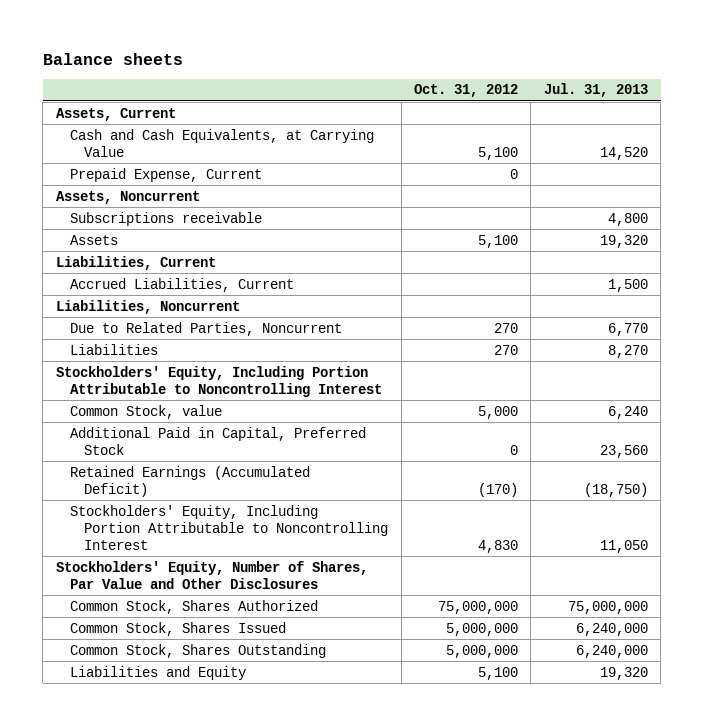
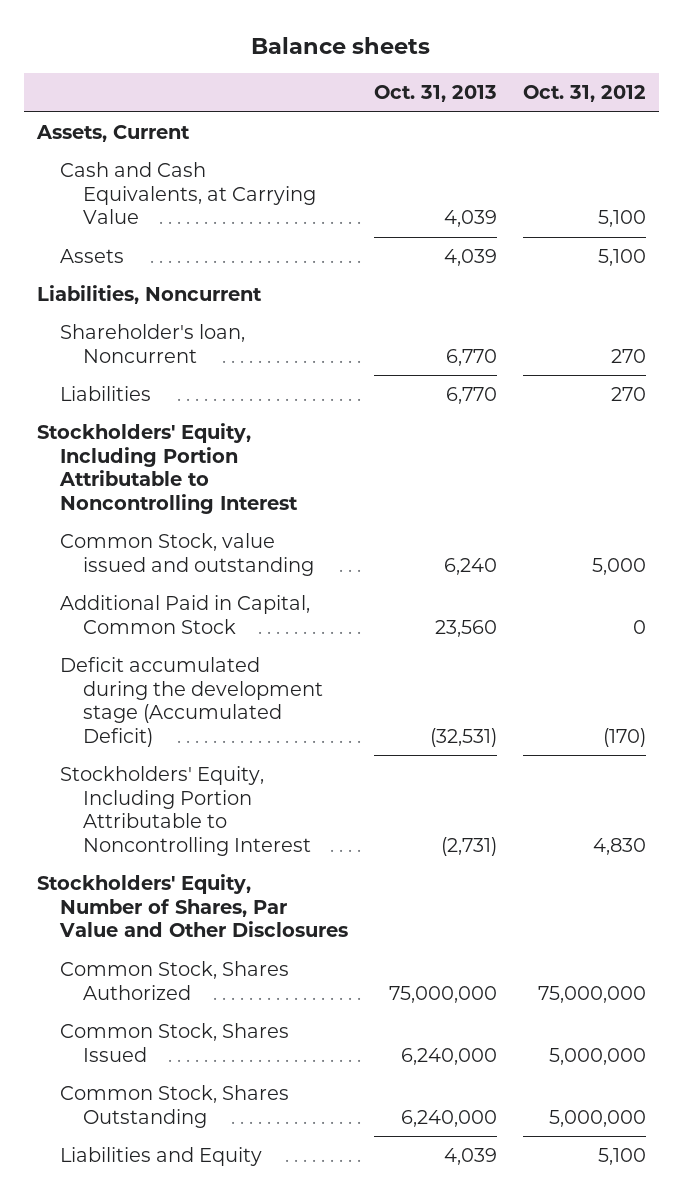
- | Oct. 31, 2012 | Jul. 31, 2013
+ | Oct. 31, 2013 | Oct. 31, 2012
- Prepaid Expense, Current | 0 |
- Assets, Noncurrent
- Subscriptions receivable | | 4,800
- Liabilities, Current
- Accrued Liabilities, Current | | 1,500
- Due to Related Parties, Noncurrent | 270 | 6,770
+ Shareholder's loan, Noncurrent | 6,770 | 270
- Common Stock, value | 5,000 | 6,240
- Additional Paid in Capital, Preferred Stock | 0 | 23,560
- Retained Earnings (Accumulated Deficit) | (170) | (18,750)
+ Common Stock, value issued and outstanding | 6,240 | 5,000
+ Additional Paid in Capital, Common Stock | 23,560 | 0
+ Deficit accumulated during the development stage (Accumulated Deficit) | (32,531) | (170)

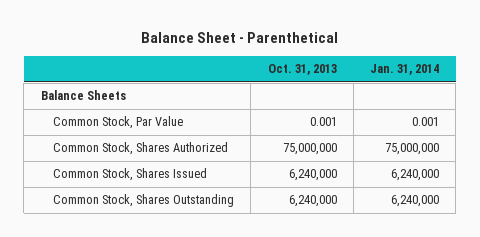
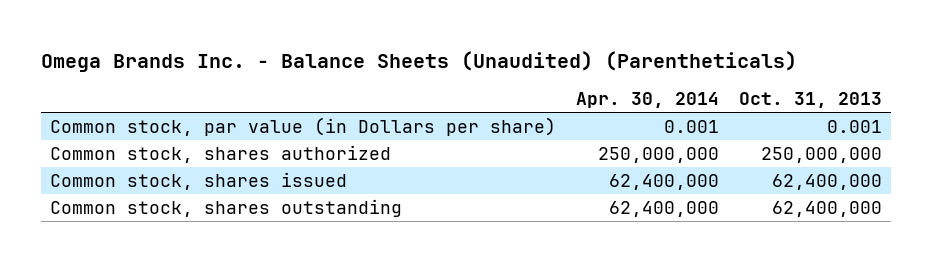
- Balance Sheet - Parenthetical
+ Omega Brands Inc. - Balance Sheets (Unaudited) (Parentheticals)
- | Oct. 31, 2013 | Jan. 31, 2014
+ | Apr. 30, 2014 | Oct. 31, 2013
- Balance Sheets
- Common Stock, Par Value | 0.001 | 0.001
- Common Stock, Shares Authorized | 75,000,000 | 75,000,000
- Common Stock, Shares Issued | 6,240,000 | 6,240,000
- Common Stock, Shares Outstanding | 6,240,000 | 6,240,000
+ Common stock, par value (in Dollars per share) | 0.001 | 0.001
+ Common stock, shares authorized | 250,000,000 | 250,000,000
+ Common stock, shares issued | 62,400,000 | 62,400,000
+ Common stock, shares outstanding | 62,400,000 | 62,400,000

